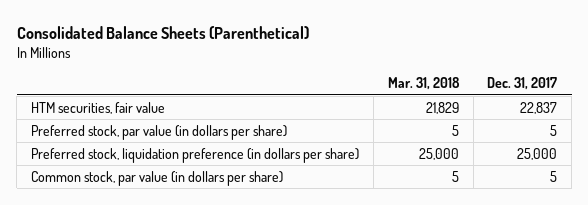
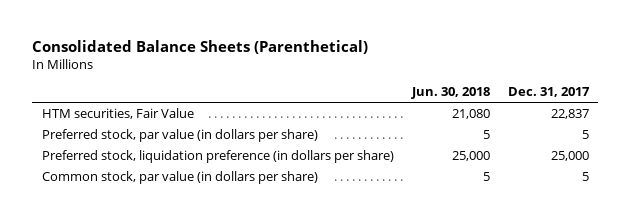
- | Mar. 31, 2018 | Dec. 31, 2017
+ | Jun. 30, 2018 | Dec. 31, 2017
- HTM securities, fair value | 21,829 | 22,837
+ HTM securities, Fair Value | 21,080 | 22,837

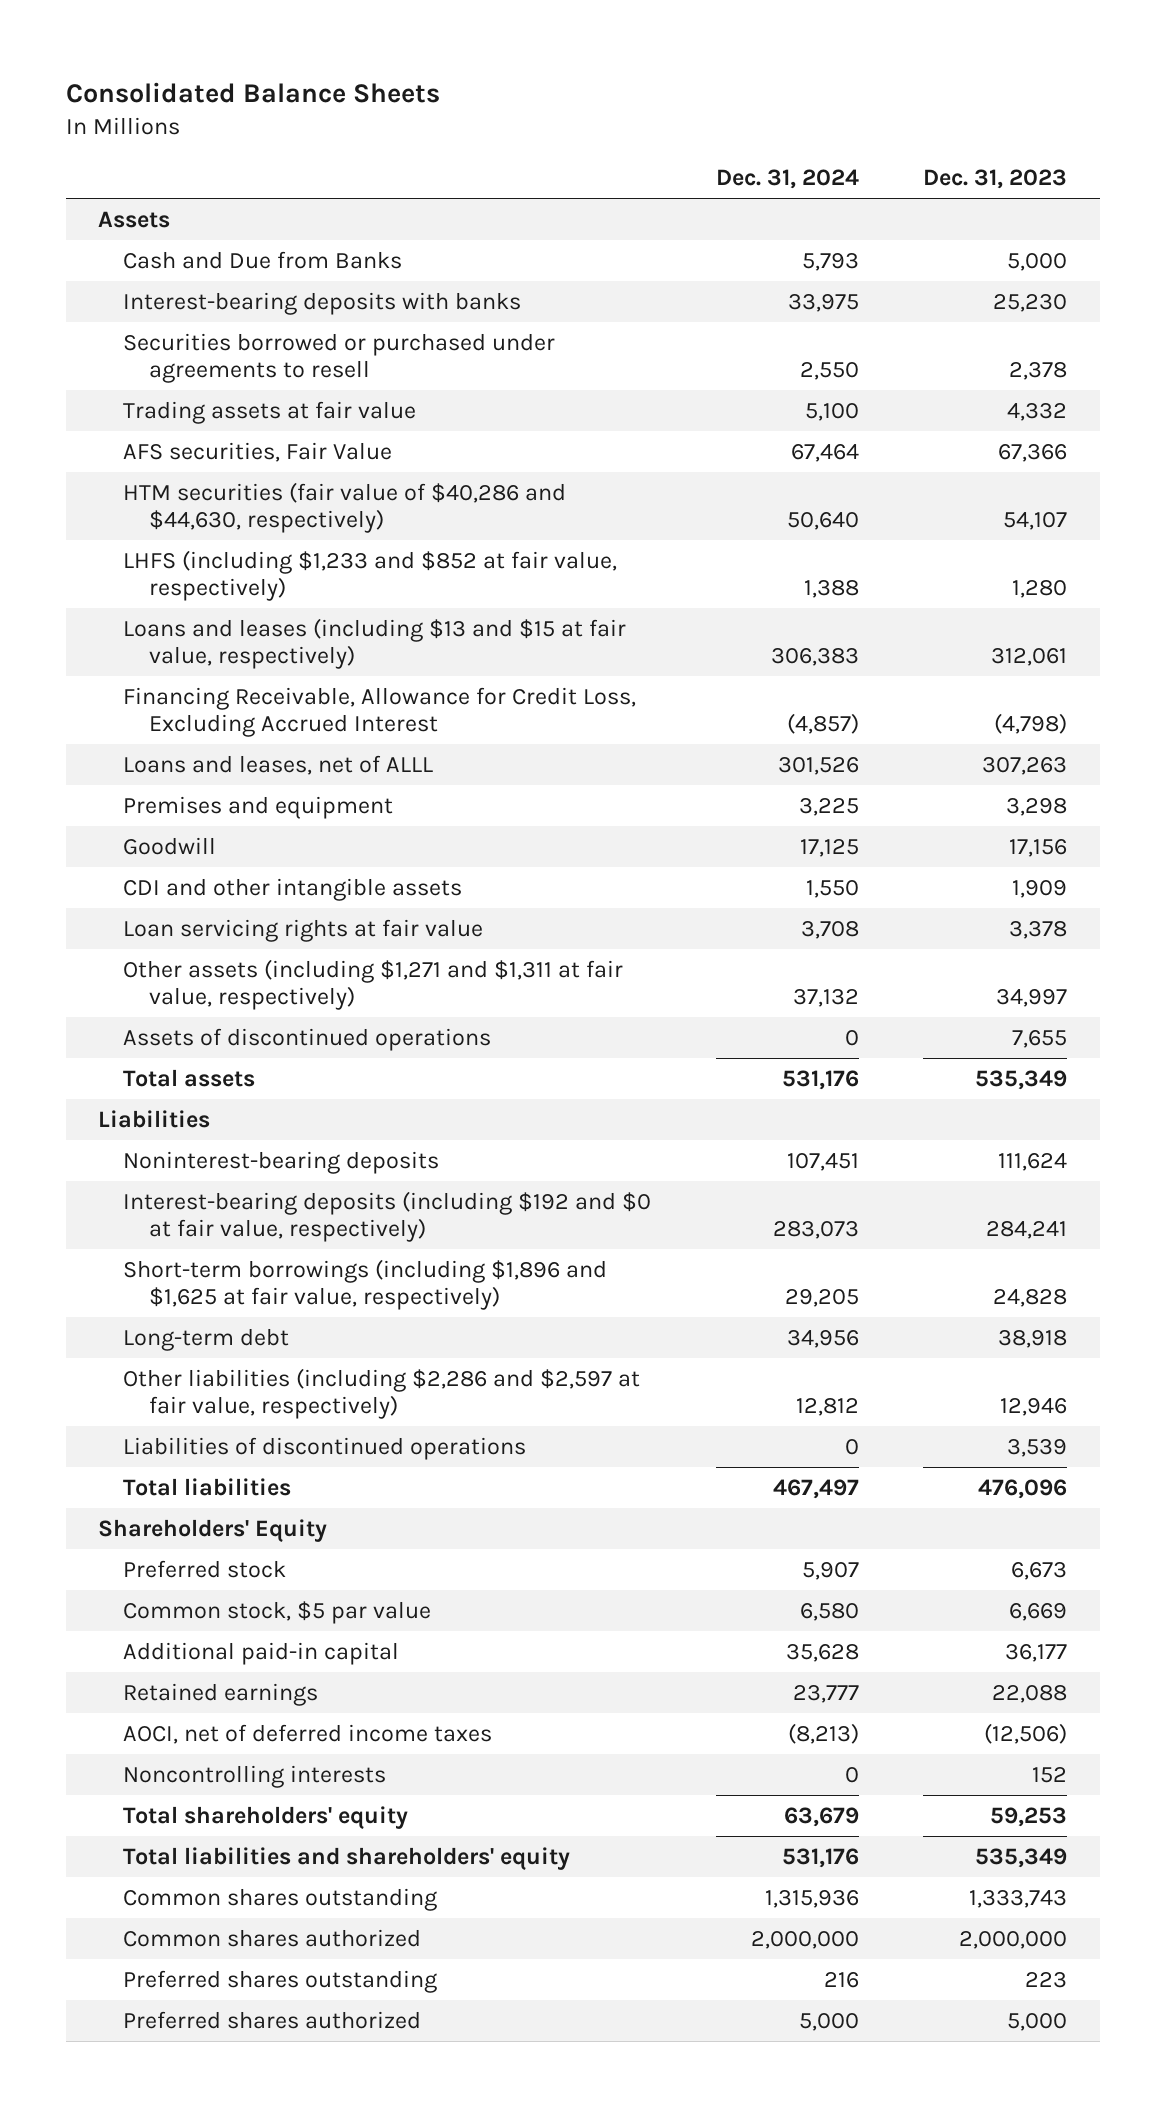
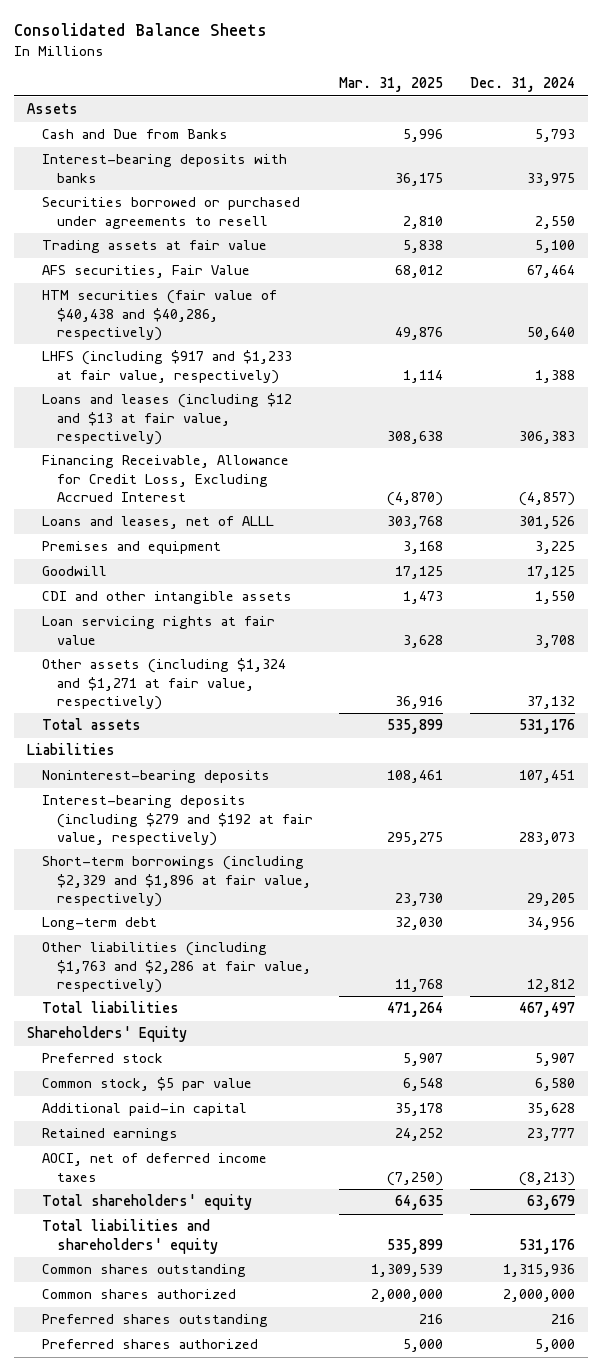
- | Dec. 31, 2024 | Dec. 31, 2023
+ | Mar. 31, 2025 | Dec. 31, 2024
- HTM securities (fair value of $40,286 and $44,630, respectively) | 50,640 | 54,107
- LHFS (including $1,233 and $852 at fair value, respectively) | 1,388 | 1,280
- Loans and leases (including $13 and $15 at fair value, respectively) | 306,383 | 312,061
+ HTM securities (fair value of $40,438 and $40,286, respectively) | 49,876 | 50,640
+ LHFS (including $917 and $1,233 at fair value, respectively) | 1,114 | 1,388
+ Loans and leases (including $12 and $13 at fair value, respectively) | 308,638 | 306,383
- Other assets (including $1,271 and $1,311 at fair value, respectively) | 37,132 | 34,997
- Assets of discontinued operations | 0 | 7,655
+ Other assets (including $1,324 and $1,271 at fair value, respectively) | 36,916 | 37,132
- Interest-bearing deposits (including $192 and $0 at fair value, respectively) | 283,073 | 284,241
- Short-term borrowings (including $1,896 and $1,625 at fair value, respectively) | 29,205 | 24,828
+ Interest-bearing deposits (including $279 and $192 at fair value, respectively) | 295,275 | 283,073
+ Short-term borrowings (including $2,329 and $1,896 at fair value, respectively) | 23,730 | 29,205
- Other liabilities (including $2,286 and $2,597 at fair value, respectively) | 12,812 | 12,946
- Liabilities of discontinued operations | 0 | 3,539
+ Other liabilities (including $1,763 and $2,286 at fair value, respectively) | 11,768 | 12,812
- Noncontrolling interests | 0 | 152

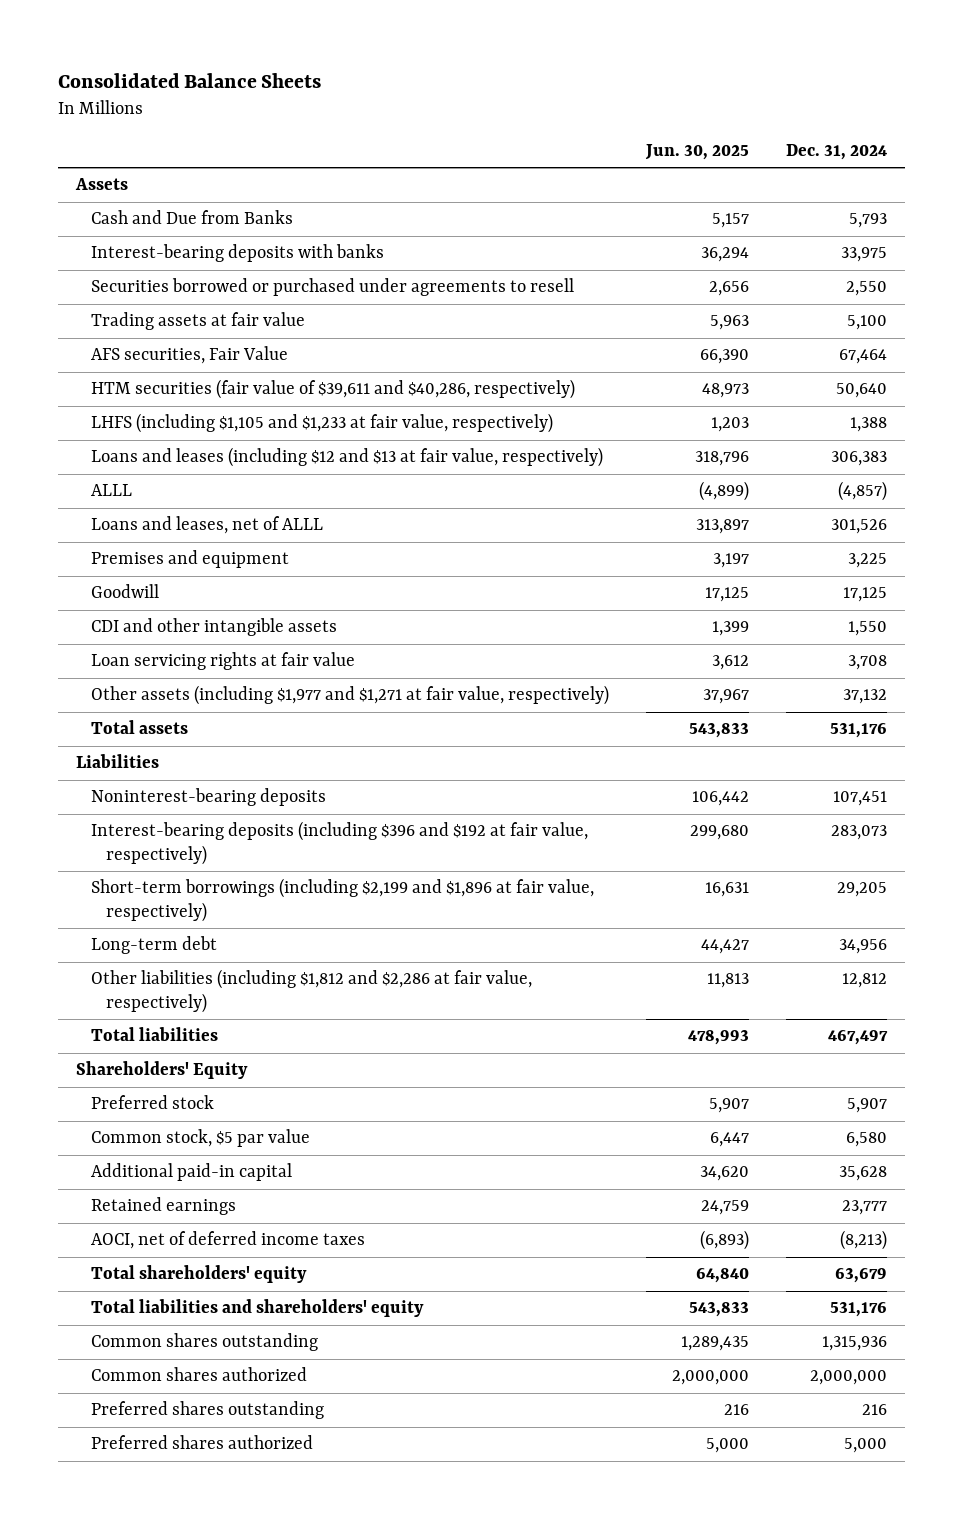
- | Mar. 31, 2025 | Dec. 31, 2024
+ | Jun. 30, 2025 | Dec. 31, 2024
- HTM securities (fair value of $40,438 and $40,286, respectively) | 49,876 | 50,640
- LHFS (including $917 and $1,233 at fair value, respectively) | 1,114 | 1,388
+ HTM securities (fair value of $39,611 and $40,286, respectively) | 48,973 | 50,640
+ LHFS (including $1,105 and $1,233 at fair value, respectively) | 1,203 | 1,388
- Financing Receivable, Allowance for Credit Loss, Excluding Accrued Interest | (4,870) | (4,857)
+ ALLL | (4,899) | (4,857)
- Other assets (including $1,324 and $1,271 at fair value, respectively) | 36,916 | 37,132
+ Other assets (including $1,977 and $1,271 at fair value, respectively) | 37,967 | 37,132
- Interest-bearing deposits (including $279 and $192 at fair value, respectively) | 295,275 | 283,073
- Short-term borrowings (including $2,329 and $1,896 at fair value, respectively) | 23,730 | 29,205
+ Interest-bearing deposits (including $396 and $192 at fair value, respectively) | 299,680 | 283,073
+ Short-term borrowings (including $2,199 and $1,896 at fair value, respectively) | 16,631 | 29,205
- Other liabilities (including $1,763 and $2,286 at fair value, respectively) | 11,768 | 12,812
+ Other liabilities (including $1,812 and $2,286 at fair value, respectively) | 11,813 | 12,812

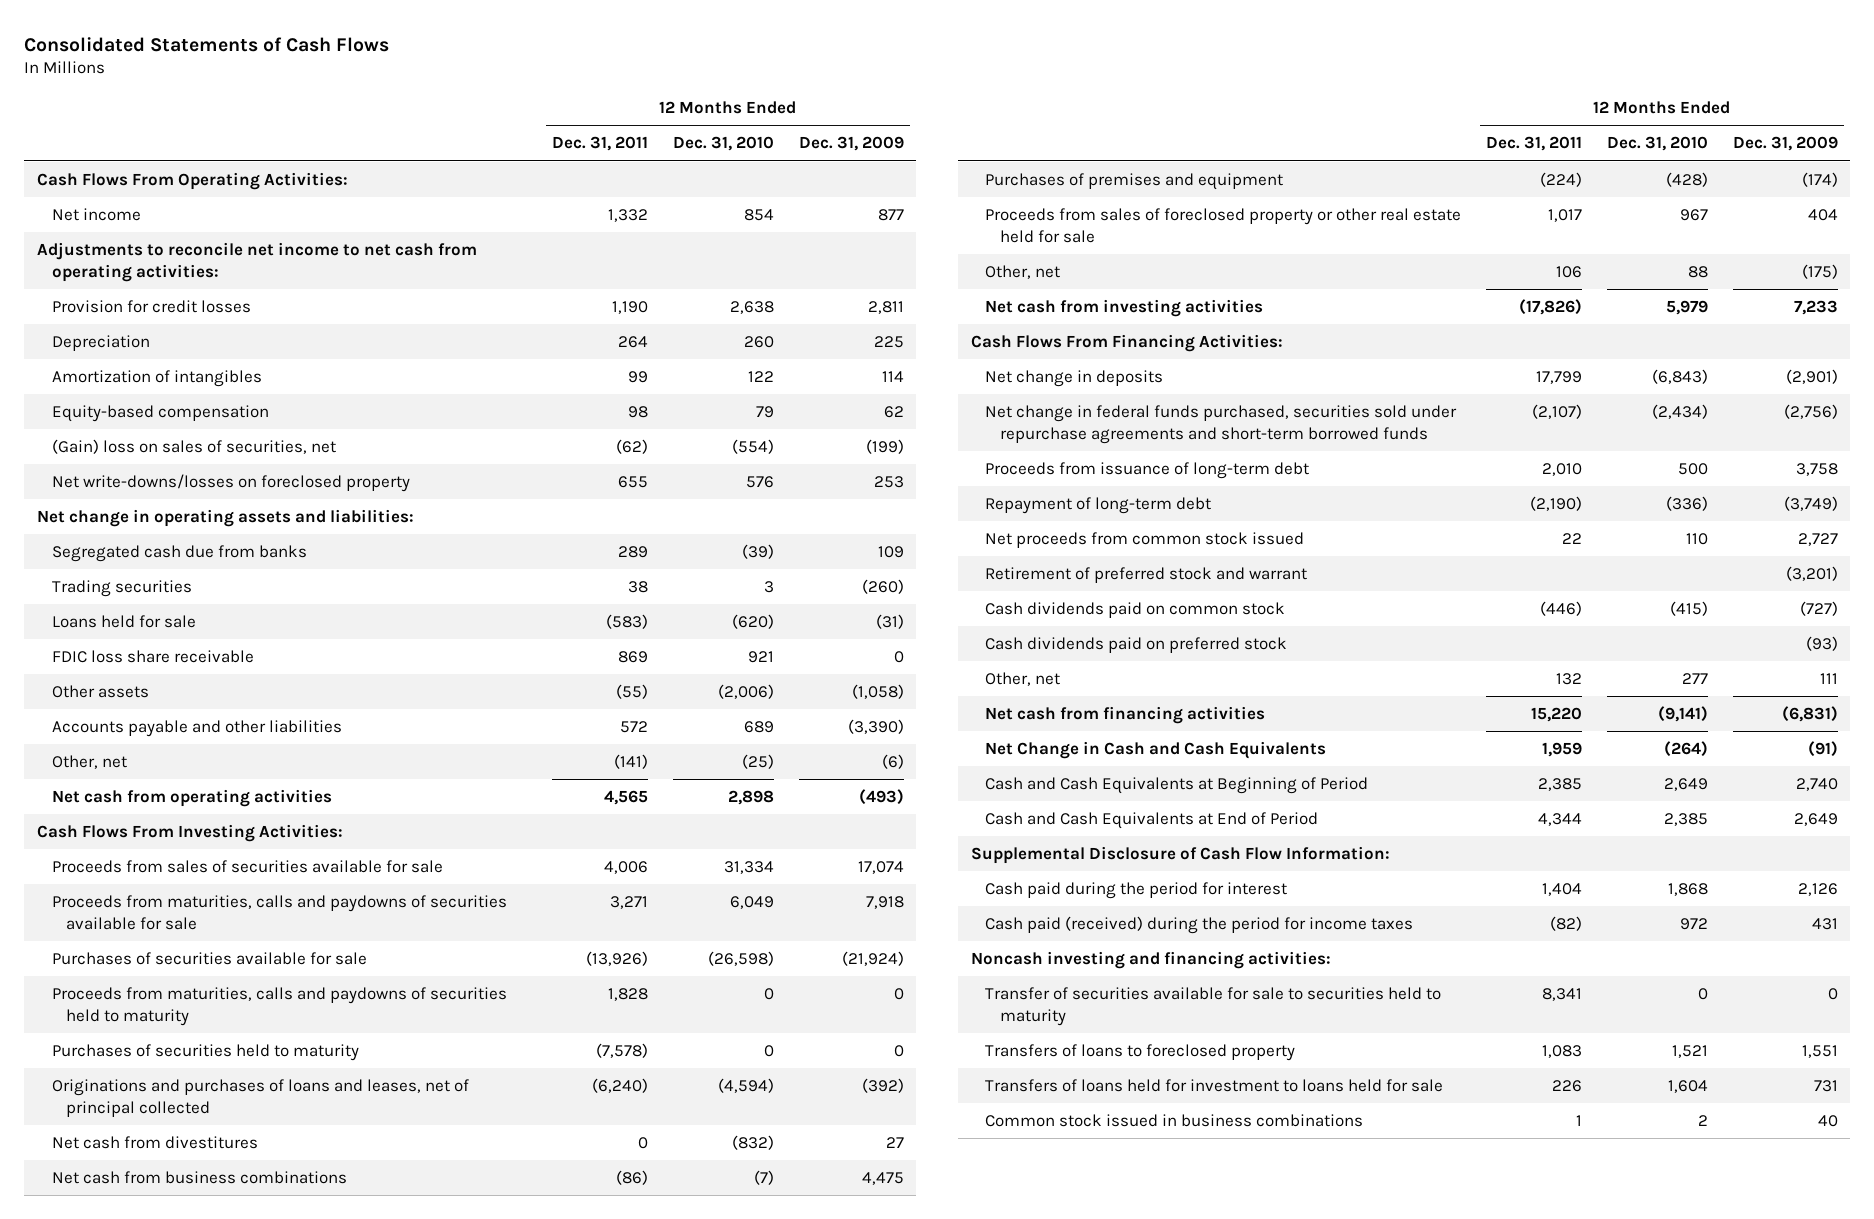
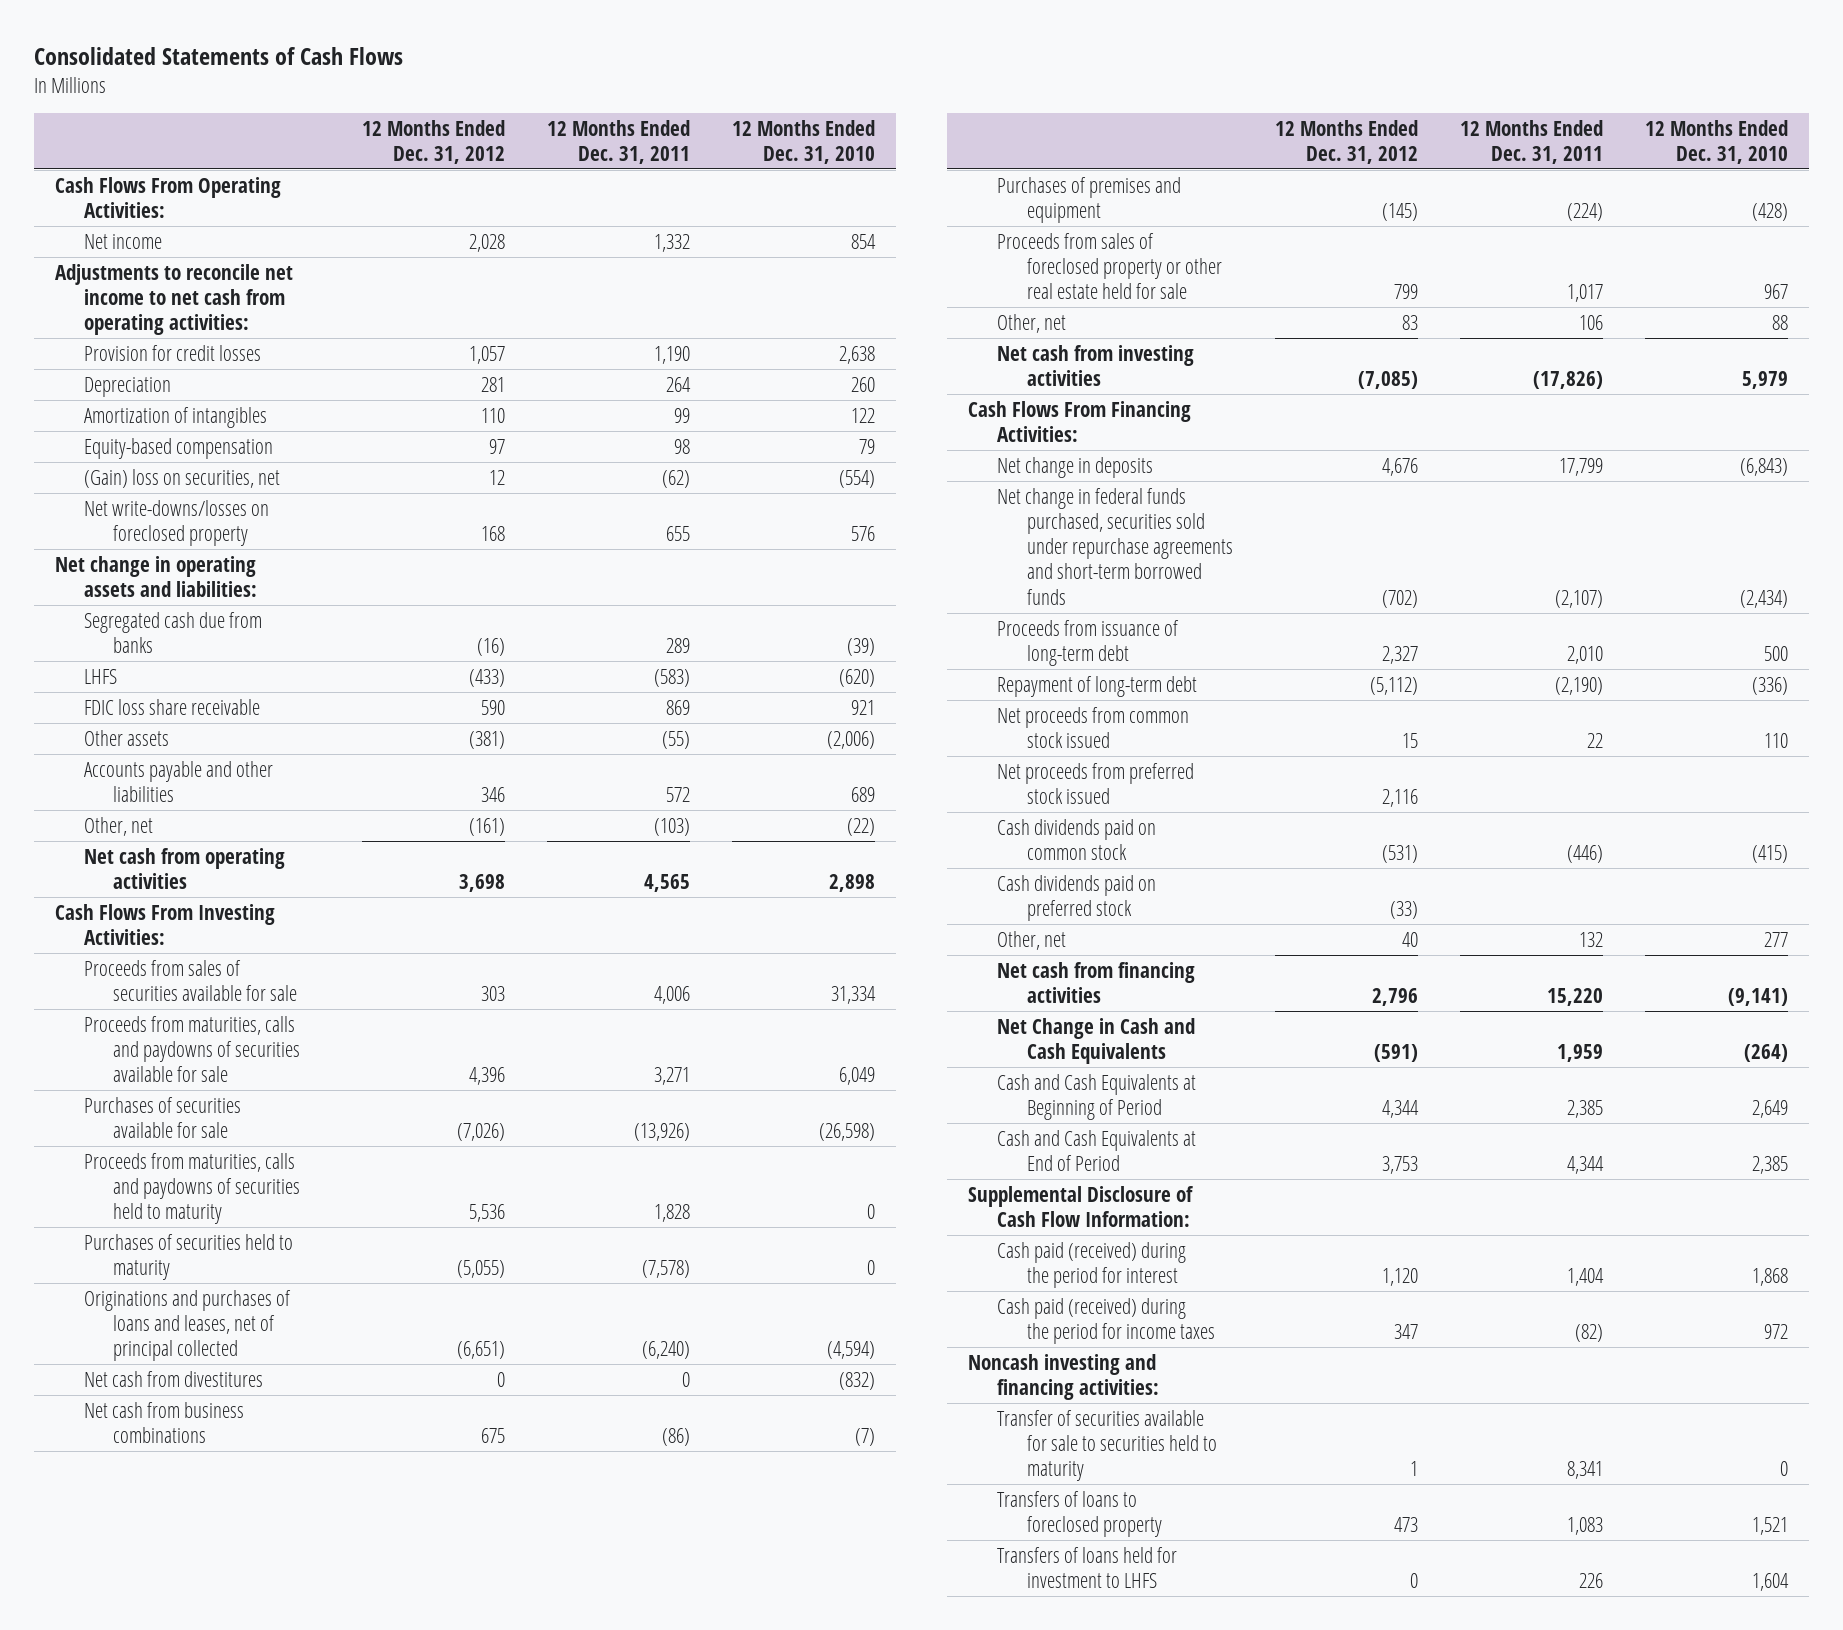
- | 12 Months Ended Dec. 31, 2011 | 12 Months Ended Dec. 31, 2010 | 12 Months Ended Dec. 31, 2009
+ | 12 Months Ended Dec. 31, 2012 | 12 Months Ended Dec. 31, 2011 | 12 Months Ended Dec. 31, 2010
- (Gain) loss on sales of securities, net | (62) | (554) | (199)
+ (Gain) loss on securities, net | 12 | (62) | (554)
- Trading securities | 38 | 3 | (260)
- Loans held for sale | (583) | (620) | (31)
+ LHFS | (433) | (583) | (620)
- Other, net | (141) | (25) | (6)
+ Other, net | (161) | (103) | (22)
- Retirement of preferred stock and warrant | | | (3,201)
+ Net proceeds from preferred stock issued | 2,116 | |
- Cash paid during the period for interest | 1,404 | 1,868 | 2,126
+ Cash paid (received) during the period for interest | 1,120 | 1,404 | 1,868
- Transfers of loans held for investment to loans held for sale | 226 | 1,604 | 731
- Common stock issued in business combinations | 1 | 2 | 40
+ Transfers of loans held for investment to LHFS | 0 | 226 | 1,604

